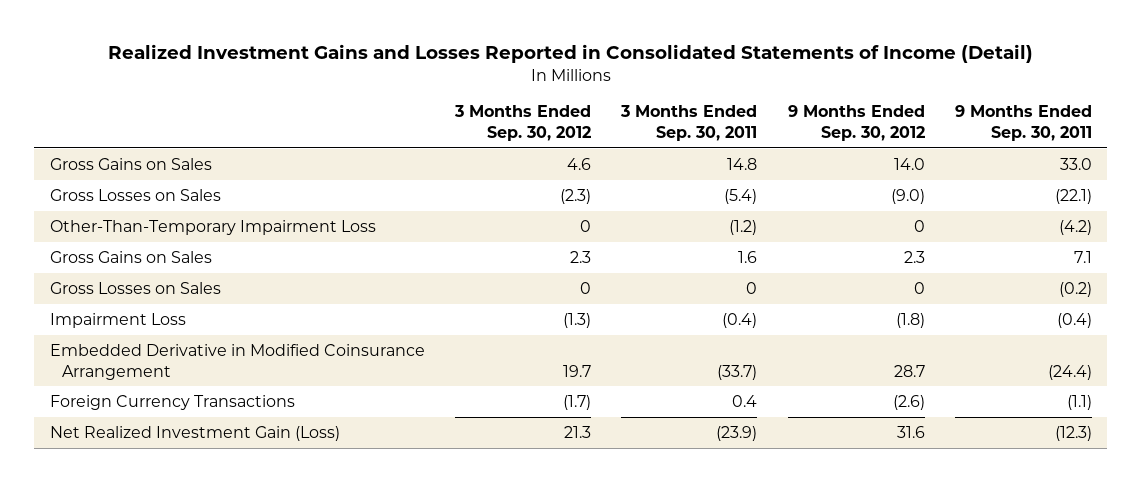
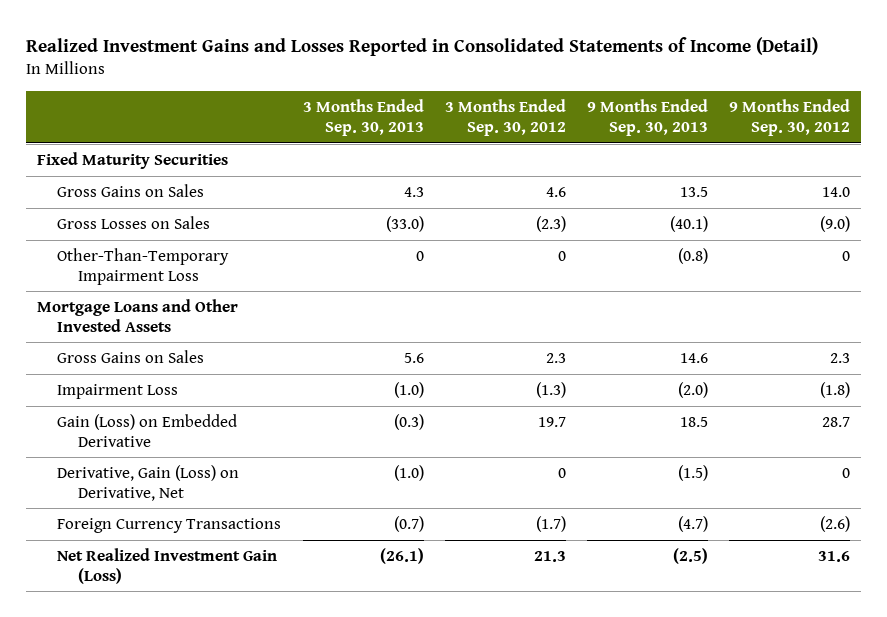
- | 3 Months Ended Sep. 30, 2012 | 3 Months Ended Sep. 30, 2011 | 9 Months Ended Sep. 30, 2012 | 9 Months Ended Sep. 30, 2011
+ | 3 Months Ended Sep. 30, 2013 | 3 Months Ended Sep. 30, 2012 | 9 Months Ended Sep. 30, 2013 | 9 Months Ended Sep. 30, 2012
+ Fixed Maturity Securities
+ Mortgage Loans and Other Invested Assets
- Gross Losses on Sales | 0 | 0 | 0 | (0.2)
- Embedded Derivative in Modified Coinsurance Arrangement | 19.7 | (33.7) | 28.7 | (24.4)
+ Gain (Loss) on Embedded Derivative | (0.3) | 19.7 | 18.5 | 28.7
+ Derivative, Gain (Loss) on Derivative, Net | (1.0) | 0 | (1.5) | 0

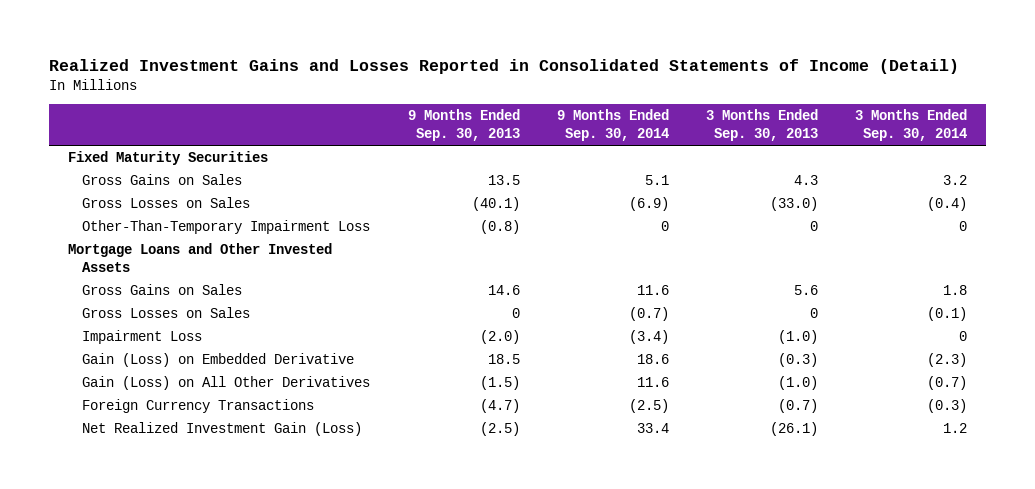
- | 3 Months Ended Sep. 30, 2013 | 3 Months Ended Sep. 30, 2012 | 9 Months Ended Sep. 30, 2013 | 9 Months Ended Sep. 30, 2012
+ | 9 Months Ended Sep. 30, 2013 | 9 Months Ended Sep. 30, 2014 | 3 Months Ended Sep. 30, 2013 | 3 Months Ended Sep. 30, 2014
+ Gross Losses on Sales | 0 | (0.7) | 0 | (0.1)
- Derivative, Gain (Loss) on Derivative, Net | (1.0) | 0 | (1.5) | 0
+ Gain (Loss) on All Other Derivatives | (1.5) | 11.6 | (1.0) | (0.7)

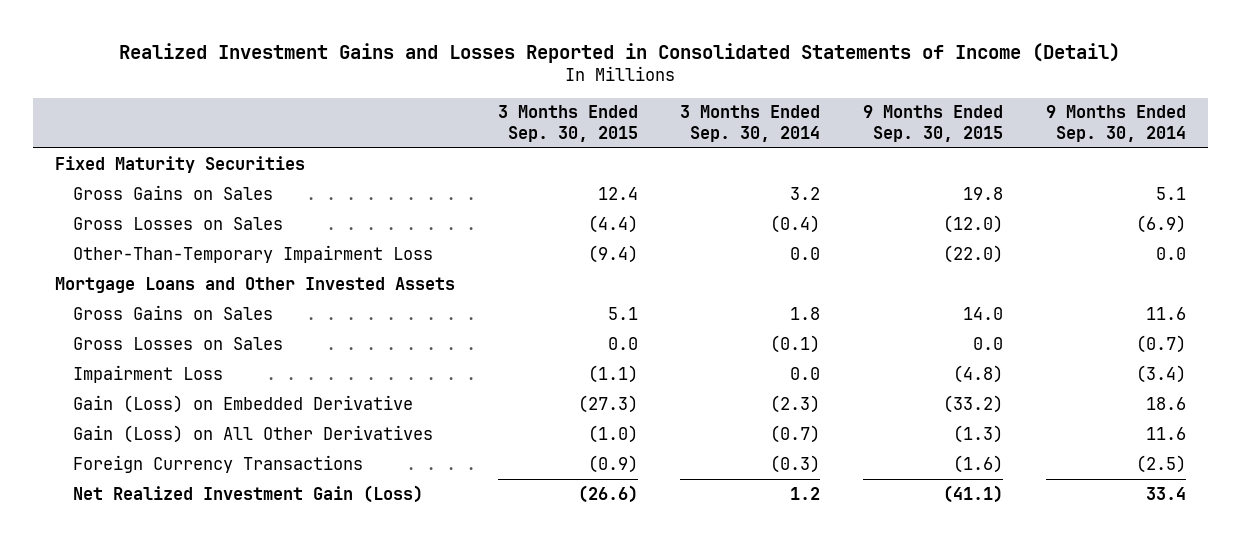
- | 9 Months Ended Sep. 30, 2013 | 9 Months Ended Sep. 30, 2014 | 3 Months Ended Sep. 30, 2013 | 3 Months Ended Sep. 30, 2014
+ | 3 Months Ended Sep. 30, 2015 | 3 Months Ended Sep. 30, 2014 | 9 Months Ended Sep. 30, 2015 | 9 Months Ended Sep. 30, 2014
- Other-Than-Temporary Impairment Loss | (0.8) | 0 | 0 | 0
+ Other-Than-Temporary Impairment Loss | (9.4) | 0.0 | (22.0) | 0.0
- Impairment Loss | (2.0) | (3.4) | (1.0) | 0
+ Impairment Loss | (1.1) | 0.0 | (4.8) | (3.4)

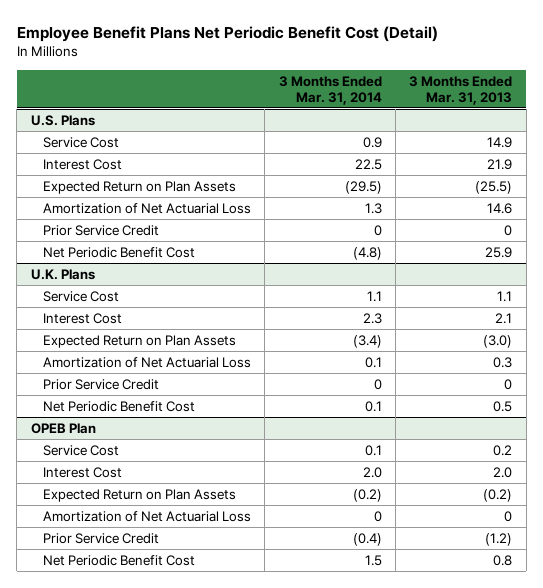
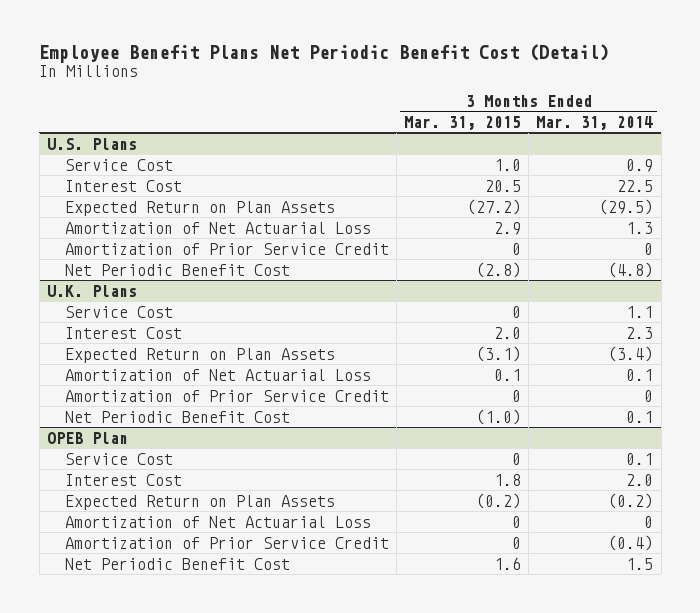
- | 3 Months Ended Mar. 31, 2014 | 3 Months Ended Mar. 31, 2013
+ | 3 Months Ended Mar. 31, 2015 | 3 Months Ended Mar. 31, 2014
@ U.S. Plans
- Prior Service Credit | 0 | 0
+ Amortization of Prior Service Credit | 0 | 0
@ U.K. Plans
- Prior Service Credit | 0 | 0
+ Amortization of Prior Service Credit | 0 | 0
@ OPEB Plan
- Prior Service Credit | (0.4) | (1.2)
+ Amortization of Prior Service Credit | 0 | (0.4)

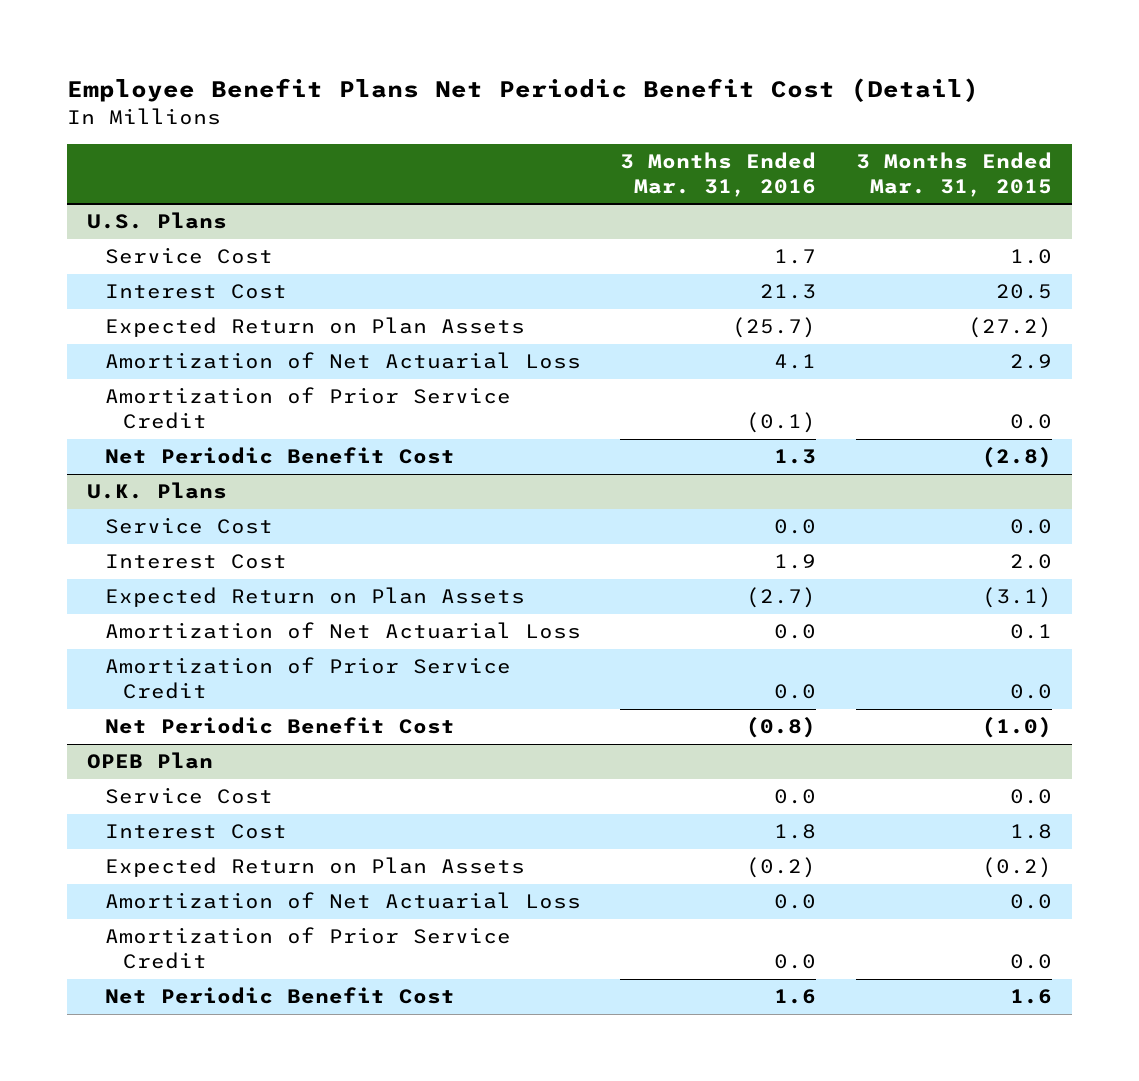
- | 3 Months Ended Mar. 31, 2015 | 3 Months Ended Mar. 31, 2014
+ | 3 Months Ended Mar. 31, 2016 | 3 Months Ended Mar. 31, 2015
@ U.S. Plans
- Amortization of Prior Service Credit | 0 | 0
+ Amortization of Prior Service Credit | (0.1) | 0.0
@ U.K. Plans
- Service Cost | 0 | 1.1
+ Service Cost | 0.0 | 0.0
- Amortization of Prior Service Credit | 0 | 0
+ Amortization of Prior Service Credit | 0.0 | 0.0
@ OPEB Plan
- Service Cost | 0 | 0.1
+ Service Cost | 0.0 | 0.0
- Amortization of Net Actuarial Loss | 0 | 0
- Amortization of Prior Service Credit | 0 | (0.4)
+ Amortization of Net Actuarial Loss | 0.0 | 0.0
+ Amortization of Prior Service Credit | 0.0 | 0.0

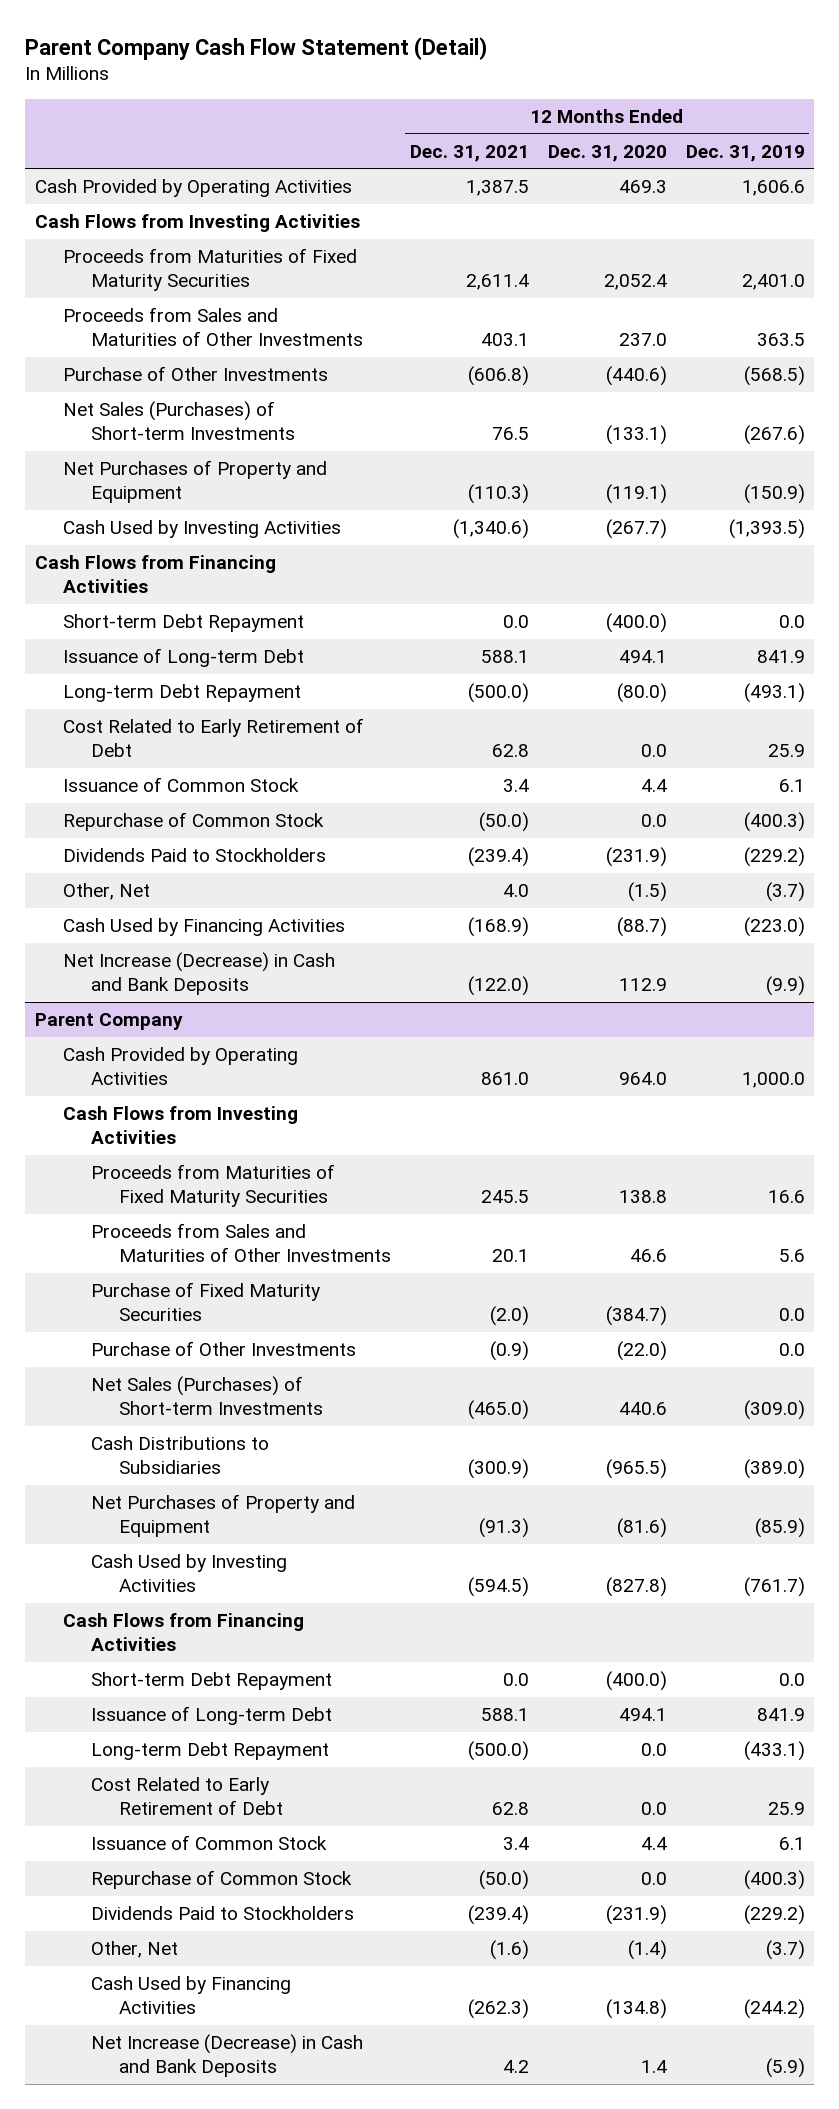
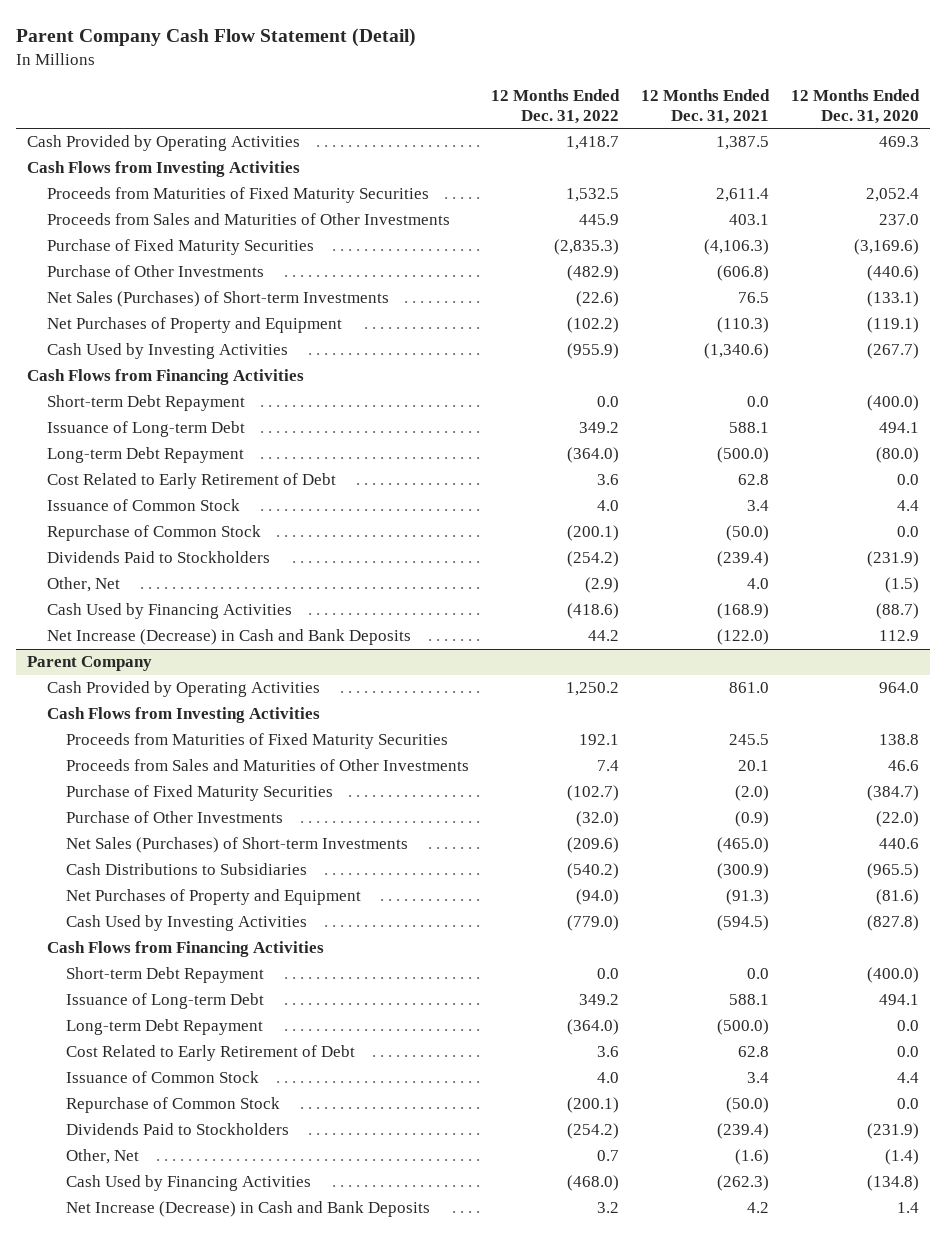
- | 12 Months Ended Dec. 31, 2021 | 12 Months Ended Dec. 31, 2020 | 12 Months Ended Dec. 31, 2019
+ | 12 Months Ended Dec. 31, 2022 | 12 Months Ended Dec. 31, 2021 | 12 Months Ended Dec. 31, 2020
+ Purchase of Fixed Maturity Securities | (2,835.3) | (4,106.3) | (3,169.6)

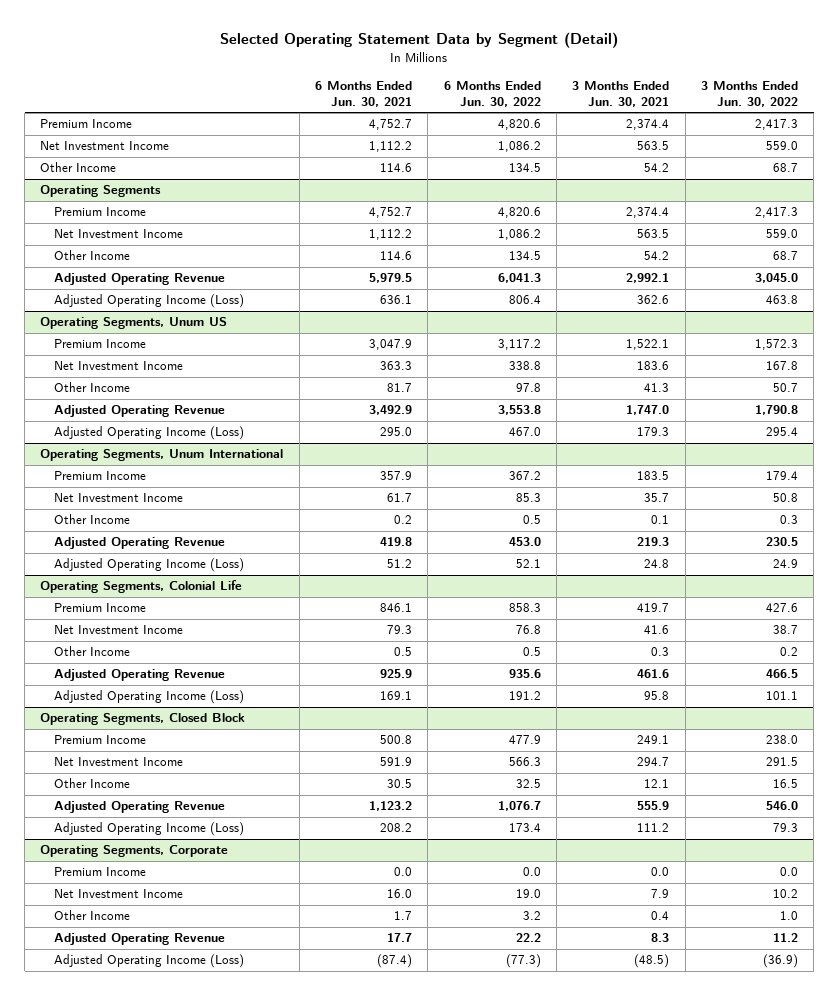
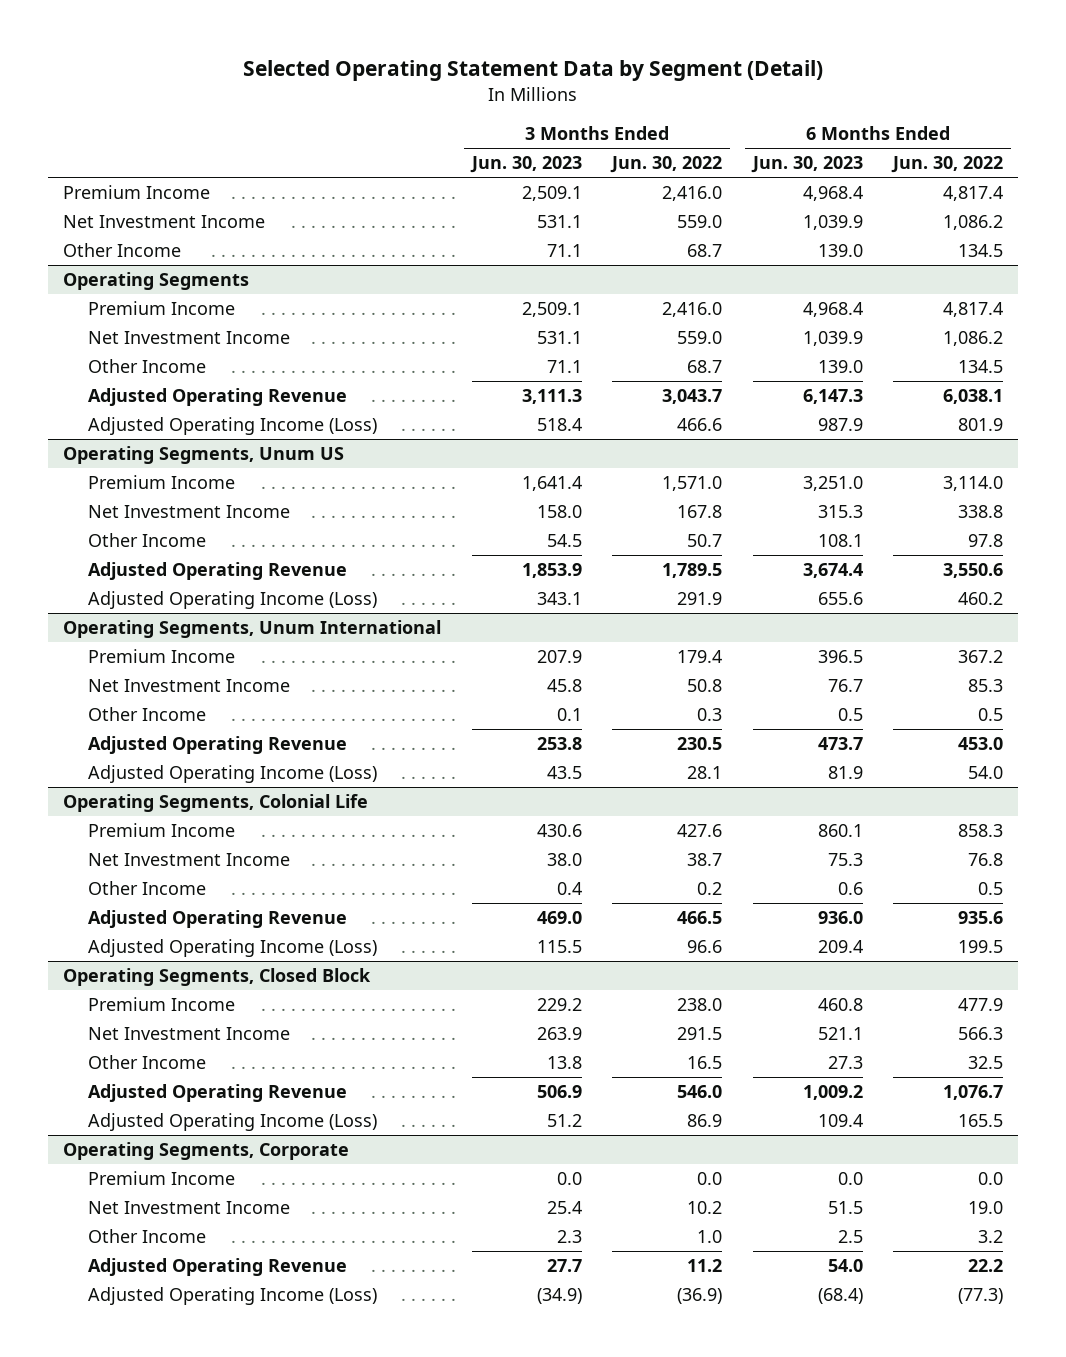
- | 6 Months Ended Jun. 30, 2021 | 6 Months Ended Jun. 30, 2022 | 3 Months Ended Jun. 30, 2021 | 3 Months Ended Jun. 30, 2022
+ | 3 Months Ended Jun. 30, 2023 | 3 Months Ended Jun. 30, 2022 | 6 Months Ended Jun. 30, 2023 | 6 Months Ended Jun. 30, 2022
- Premium Income | 4,752.7 | 4,820.6 | 2,374.4 | 2,417.3
+ Premium Income | 2,509.1 | 2,416.0 | 4,968.4 | 4,817.4
@ Operating Segments
- Premium Income | 4,752.7 | 4,820.6 | 2,374.4 | 2,417.3
+ Premium Income | 2,509.1 | 2,416.0 | 4,968.4 | 4,817.4
- Adjusted Operating Revenue | 5,979.5 | 6,041.3 | 2,992.1 | 3,045.0
- Adjusted Operating Income (Loss) | 636.1 | 806.4 | 362.6 | 463.8
+ Adjusted Operating Revenue | 3,111.3 | 3,043.7 | 6,147.3 | 6,038.1
+ Adjusted Operating Income (Loss) | 518.4 | 466.6 | 987.9 | 801.9
@ Operating Segments, Unum US
- Premium Income | 3,047.9 | 3,117.2 | 1,522.1 | 1,572.3
+ Premium Income | 1,641.4 | 1,571.0 | 3,251.0 | 3,114.0
- Adjusted Operating Revenue | 3,492.9 | 3,553.8 | 1,747.0 | 1,790.8
- Adjusted Operating Income (Loss) | 295.0 | 467.0 | 179.3 | 295.4
+ Adjusted Operating Revenue | 1,853.9 | 1,789.5 | 3,674.4 | 3,550.6
+ Adjusted Operating Income (Loss) | 343.1 | 291.9 | 655.6 | 460.2
@ Operating Segments, Unum International
- Adjusted Operating Income (Loss) | 51.2 | 52.1 | 24.8 | 24.9
+ Adjusted Operating Income (Loss) | 43.5 | 28.1 | 81.9 | 54.0
@ Operating Segments, Colonial Life
- Adjusted Operating Income (Loss) | 169.1 | 191.2 | 95.8 | 101.1
+ Adjusted Operating Income (Loss) | 115.5 | 96.6 | 209.4 | 199.5
@ Operating Segments, Closed Block
- Adjusted Operating Income (Loss) | 208.2 | 173.4 | 111.2 | 79.3
+ Adjusted Operating Income (Loss) | 51.2 | 86.9 | 109.4 | 165.5

